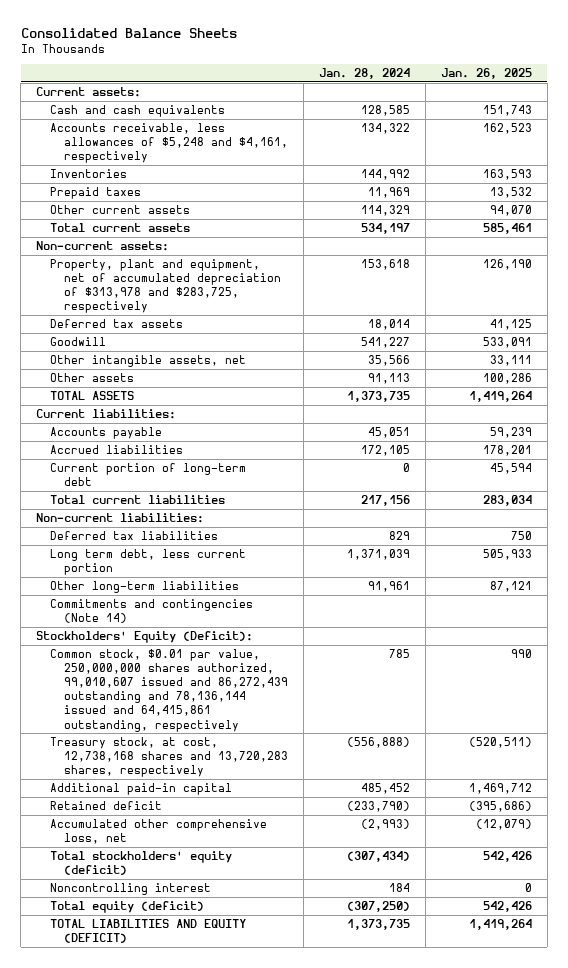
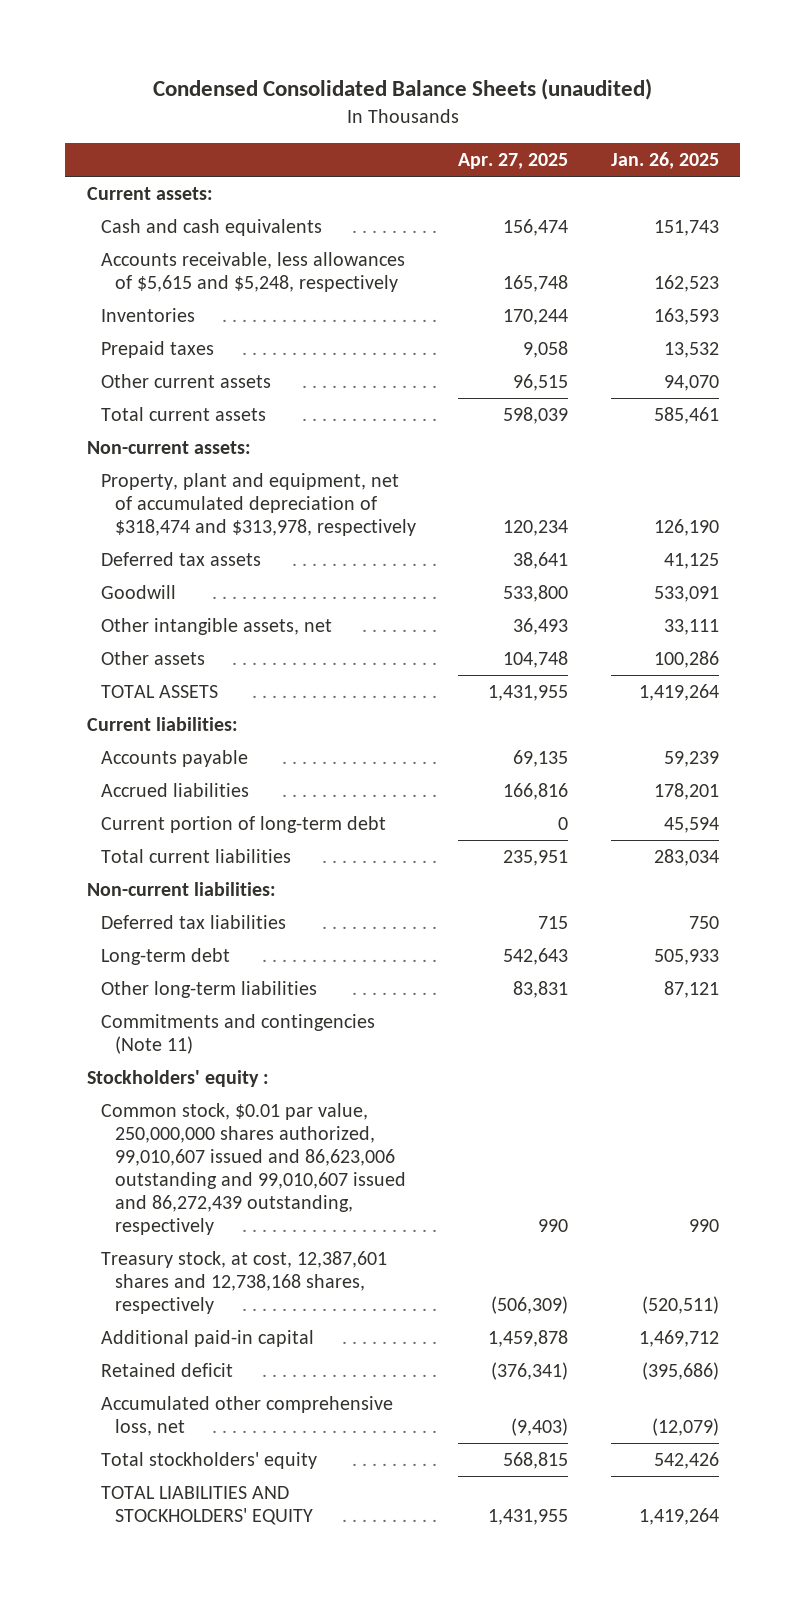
- Consolidated Balance Sheets
+ Condensed Consolidated Balance Sheets (unaudited)
- | Jan. 28, 2024 | Jan. 26, 2025
+ | Apr. 27, 2025 | Jan. 26, 2025
- Accounts receivable, less allowances of $5,248 and $4,161, respectively | 134,322 | 162,523
+ Accounts receivable, less allowances of $5,615 and $5,248, respectively | 165,748 | 162,523
- Property, plant and equipment, net of accumulated depreciation of $313,978 and $283,725, respectively | 153,618 | 126,190
+ Property, plant and equipment, net of accumulated depreciation of $318,474 and $313,978, respectively | 120,234 | 126,190
- Long term debt, less current portion | 1,371,039 | 505,933
+ Long-term debt | 542,643 | 505,933
- Commitments and contingencies (Note 14)
- Stockholders' Equity (Deficit):
- Common stock, $0.01 par value, 250,000,000 shares authorized, 99,010,607 issued and 86,272,439 outstanding and 78,136,144 issued and 64,415,861 outstanding, respectively | 785 | 990
- Treasury stock, at cost, 12,738,168 shares and 13,720,283 shares, respectively | (556,888) | (520,511)
+ Commitments and contingencies (Note 11)
+ Stockholders' equity :
+ Common stock, $0.01 par value, 250,000,000 shares authorized, 99,010,607 issued and 86,623,006 outstanding and 99,010,607 issued and 86,272,439 outstanding, respectively | 990 | 990
+ Treasury stock, at cost, 12,387,601 shares and 12,738,168 shares, respectively | (506,309) | (520,511)
- Total stockholders' equity (deficit) | (307,434) | 542,426
- Noncontrolling interest | 184 | 0
- Total equity (deficit) | (307,250) | 542,426
- TOTAL LIABILITIES AND EQUITY (DEFICIT) | 1,373,735 | 1,419,264
+ Total stockholders' equity | 568,815 | 542,426
+ TOTAL LIABILITIES AND STOCKHOLDERS' EQUITY | 1,431,955 | 1,419,264

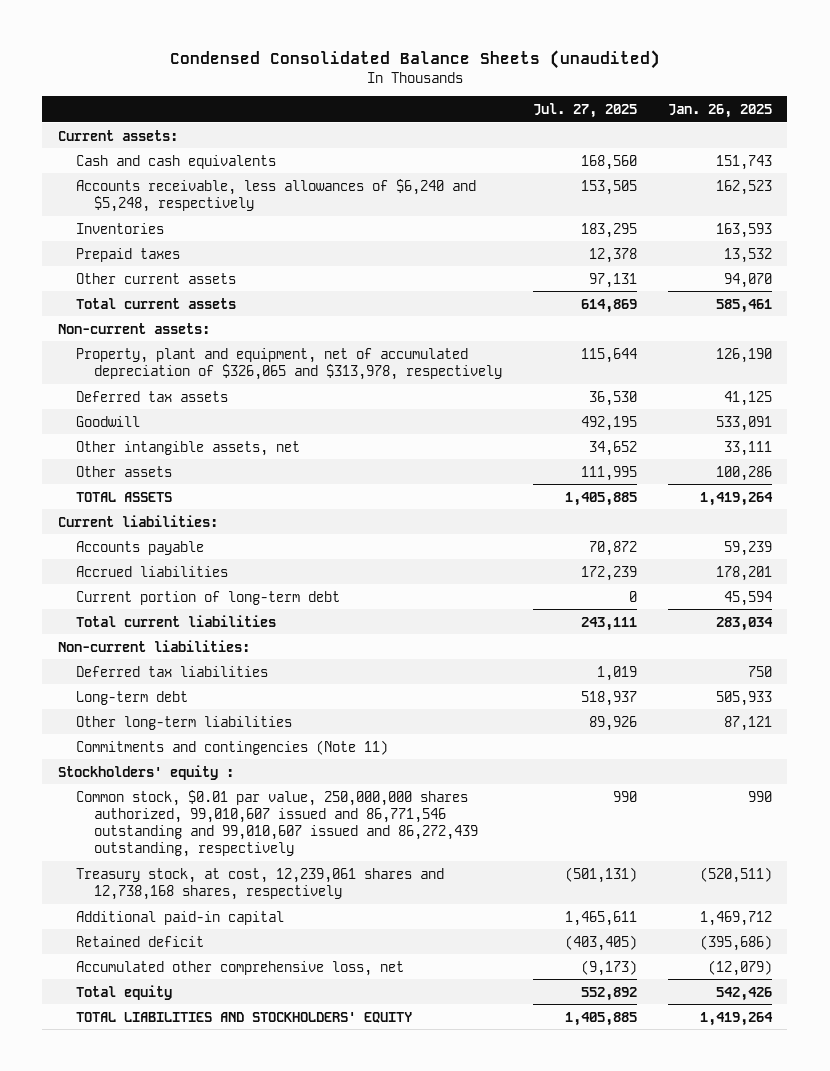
- | Apr. 27, 2025 | Jan. 26, 2025
+ | Jul. 27, 2025 | Jan. 26, 2025
- Accounts receivable, less allowances of $5,615 and $5,248, respectively | 165,748 | 162,523
+ Accounts receivable, less allowances of $6,240 and $5,248, respectively | 153,505 | 162,523
- Property, plant and equipment, net of accumulated depreciation of $318,474 and $313,978, respectively | 120,234 | 126,190
+ Property, plant and equipment, net of accumulated depreciation of $326,065 and $313,978, respectively | 115,644 | 126,190
- Common stock, $0.01 par value, 250,000,000 shares authorized, 99,010,607 issued and 86,623,006 outstanding and 99,010,607 issued and 86,272,439 outstanding, respectively | 990 | 990
- Treasury stock, at cost, 12,387,601 shares and 12,738,168 shares, respectively | (506,309) | (520,511)
+ Common stock, $0.01 par value, 250,000,000 shares authorized, 99,010,607 issued and 86,771,546 outstanding and 99,010,607 issued and 86,272,439 outstanding, respectively | 990 | 990
+ Treasury stock, at cost, 12,239,061 shares and 12,738,168 shares, respectively | (501,131) | (520,511)
- Total stockholders' equity | 568,815 | 542,426
+ Total equity | 552,892 | 542,426

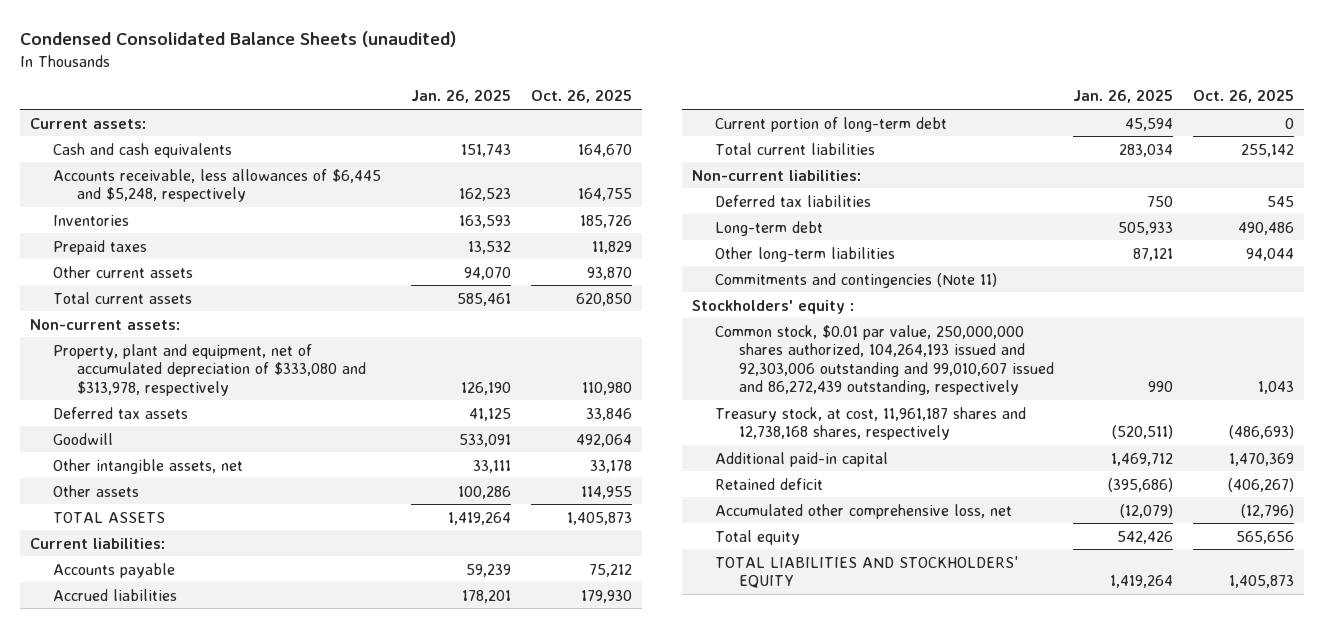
- | Jul. 27, 2025 | Jan. 26, 2025
+ | Jan. 26, 2025 | Oct. 26, 2025
- Accounts receivable, less allowances of $6,240 and $5,248, respectively | 153,505 | 162,523
+ Accounts receivable, less allowances of $6,445 and $5,248, respectively | 162,523 | 164,755
- Property, plant and equipment, net of accumulated depreciation of $326,065 and $313,978, respectively | 115,644 | 126,190
+ Property, plant and equipment, net of accumulated depreciation of $333,080 and $313,978, respectively | 126,190 | 110,980
- Common stock, $0.01 par value, 250,000,000 shares authorized, 99,010,607 issued and 86,771,546 outstanding and 99,010,607 issued and 86,272,439 outstanding, respectively | 990 | 990
- Treasury stock, at cost, 12,239,061 shares and 12,738,168 shares, respectively | (501,131) | (520,511)
+ Common stock, $0.01 par value, 250,000,000 shares authorized, 104,264,193 issued and 92,303,006 outstanding and 99,010,607 issued and 86,272,439 outstanding, respectively | 990 | 1,043
+ Treasury stock, at cost, 11,961,187 shares and 12,738,168 shares, respectively | (520,511) | (486,693)

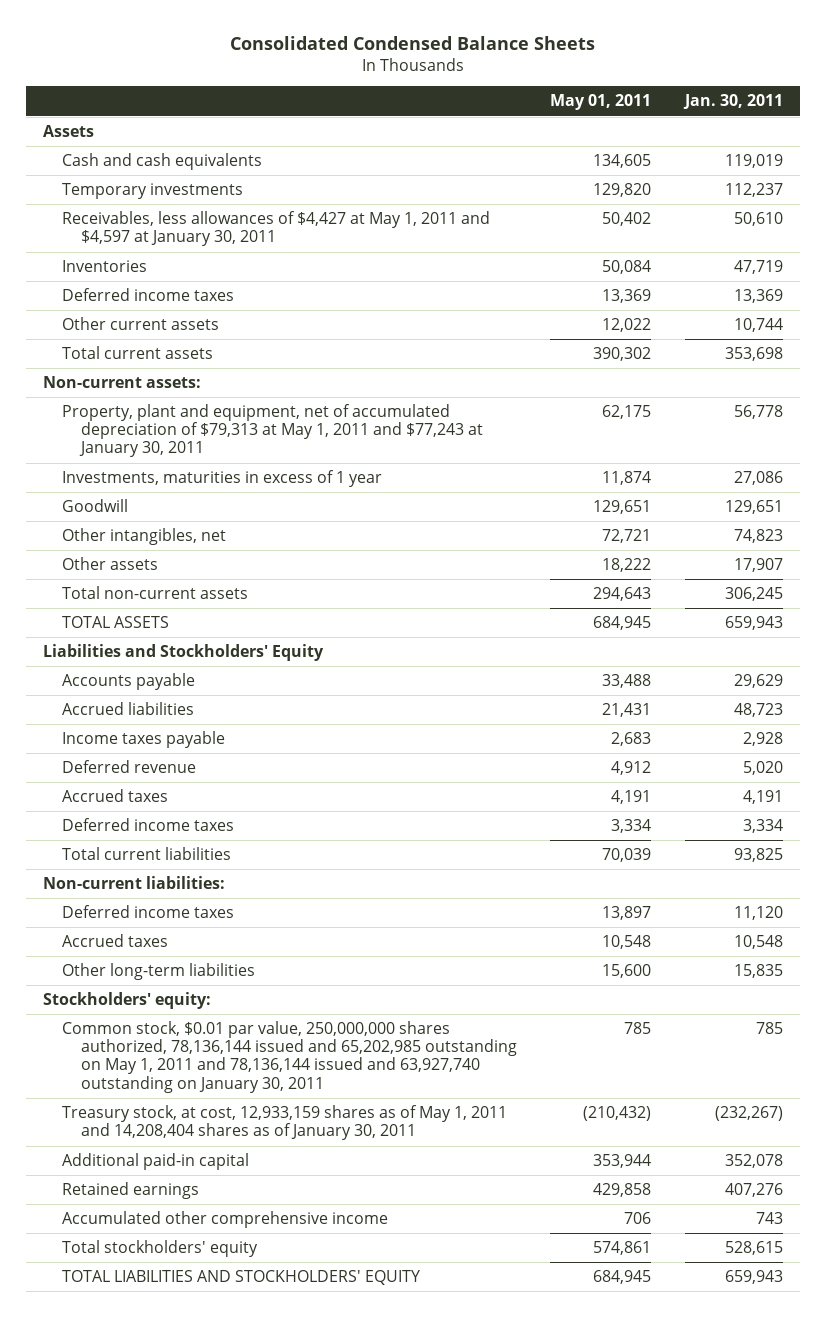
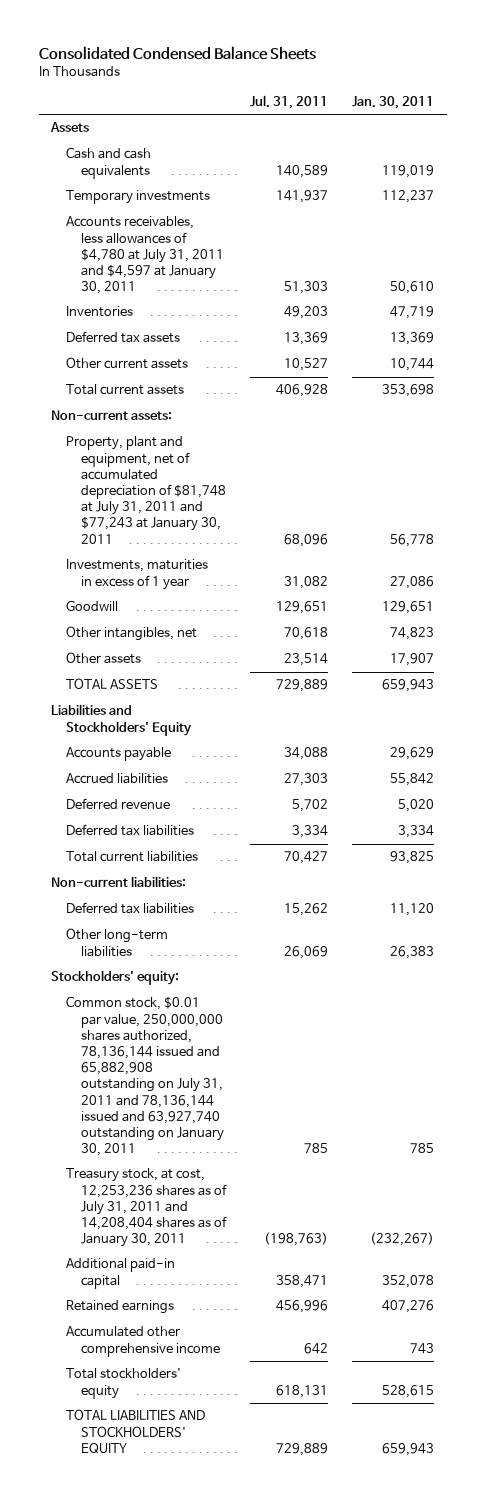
- | May 01, 2011 | Jan. 30, 2011
+ | Jul. 31, 2011 | Jan. 30, 2011
- Receivables, less allowances of $4,427 at May 1, 2011 and $4,597 at January 30, 2011 | 50,402 | 50,610
+ Accounts receivables, less allowances of $4,780 at July 31, 2011 and $4,597 at January 30, 2011 | 51,303 | 50,610
- Deferred income taxes | 13,369 | 13,369
+ Deferred tax assets | 13,369 | 13,369
- Property, plant and equipment, net of accumulated depreciation of $79,313 at May 1, 2011 and $77,243 at January 30, 2011 | 62,175 | 56,778
+ Property, plant and equipment, net of accumulated depreciation of $81,748 at July 31, 2011 and $77,243 at January 30, 2011 | 68,096 | 56,778
- Total non-current assets | 294,643 | 306,245
- Accrued liabilities | 21,431 | 48,723
- Income taxes payable | 2,683 | 2,928
+ Accrued liabilities | 27,303 | 55,842
- Accrued taxes | 4,191 | 4,191
- Deferred income taxes | 3,334 | 3,334
+ Deferred tax liabilities | 3,334 | 3,334
- Deferred income taxes | 13,897 | 11,120
- Accrued taxes | 10,548 | 10,548
- Other long-term liabilities | 15,600 | 15,835
+ Deferred tax liabilities | 15,262 | 11,120
+ Other long-term liabilities | 26,069 | 26,383
- Common stock, $0.01 par value, 250,000,000 shares authorized, 78,136,144 issued and 65,202,985 outstanding on May 1, 2011 and 78,136,144 issued and 63,927,740 outstanding on January 30, 2011 | 785 | 785
- Treasury stock, at cost, 12,933,159 shares as of May 1, 2011 and 14,208,404 shares as of January 30, 2011 | (210,432) | (232,267)
+ Common stock, $0.01 par value, 250,000,000 shares authorized, 78,136,144 issued and 65,882,908 outstanding on July 31, 2011 and 78,136,144 issued and 63,927,740 outstanding on January 30, 2011 | 785 | 785
+ Treasury stock, at cost, 12,253,236 shares as of July 31, 2011 and 14,208,404 shares as of January 30, 2011 | (198,763) | (232,267)

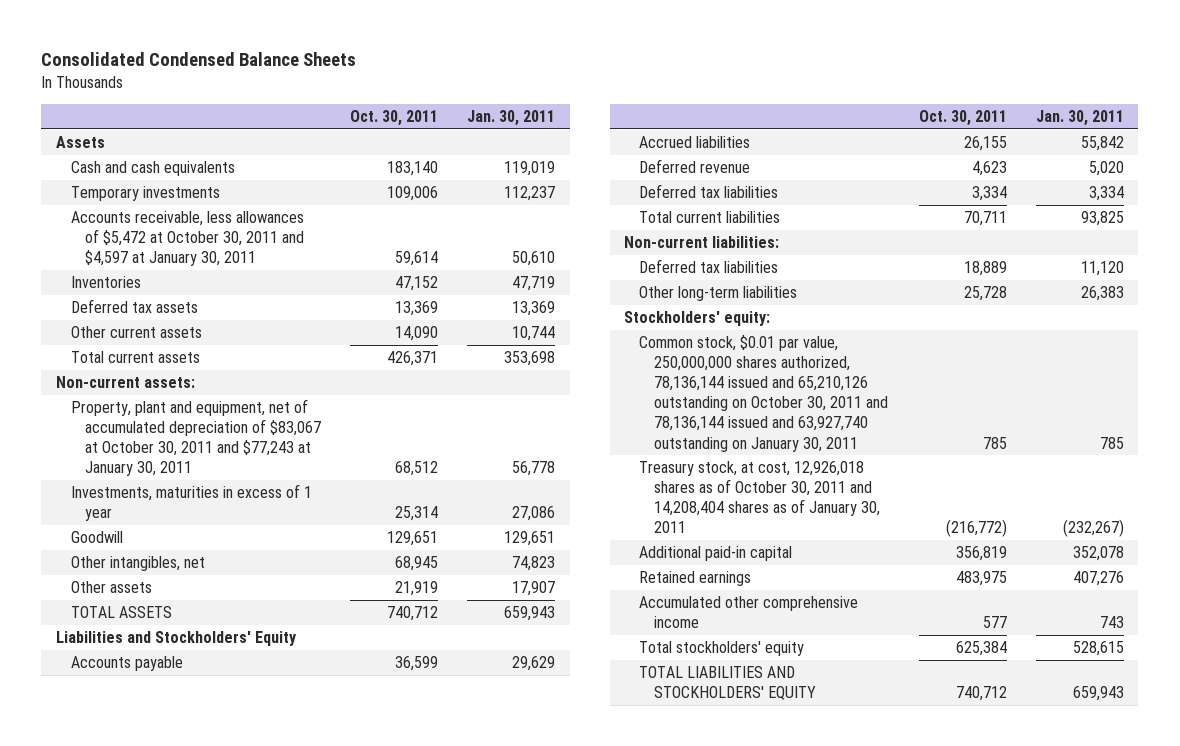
- | Jul. 31, 2011 | Jan. 30, 2011
+ | Oct. 30, 2011 | Jan. 30, 2011
- Accounts receivables, less allowances of $4,780 at July 31, 2011 and $4,597 at January 30, 2011 | 51,303 | 50,610
+ Accounts receivable, less allowances of $5,472 at October 30, 2011 and $4,597 at January 30, 2011 | 59,614 | 50,610
- Property, plant and equipment, net of accumulated depreciation of $81,748 at July 31, 2011 and $77,243 at January 30, 2011 | 68,096 | 56,778
+ Property, plant and equipment, net of accumulated depreciation of $83,067 at October 30, 2011 and $77,243 at January 30, 2011 | 68,512 | 56,778
- Common stock, $0.01 par value, 250,000,000 shares authorized, 78,136,144 issued and 65,882,908 outstanding on July 31, 2011 and 78,136,144 issued and 63,927,740 outstanding on January 30, 2011 | 785 | 785
- Treasury stock, at cost, 12,253,236 shares as of July 31, 2011 and 14,208,404 shares as of January 30, 2011 | (198,763) | (232,267)
+ Common stock, $0.01 par value, 250,000,000 shares authorized, 78,136,144 issued and 65,210,126 outstanding on October 30, 2011 and 78,136,144 issued and 63,927,740 outstanding on January 30, 2011 | 785 | 785
+ Treasury stock, at cost, 12,926,018 shares as of October 30, 2011 and 14,208,404 shares as of January 30, 2011 | (216,772) | (232,267)

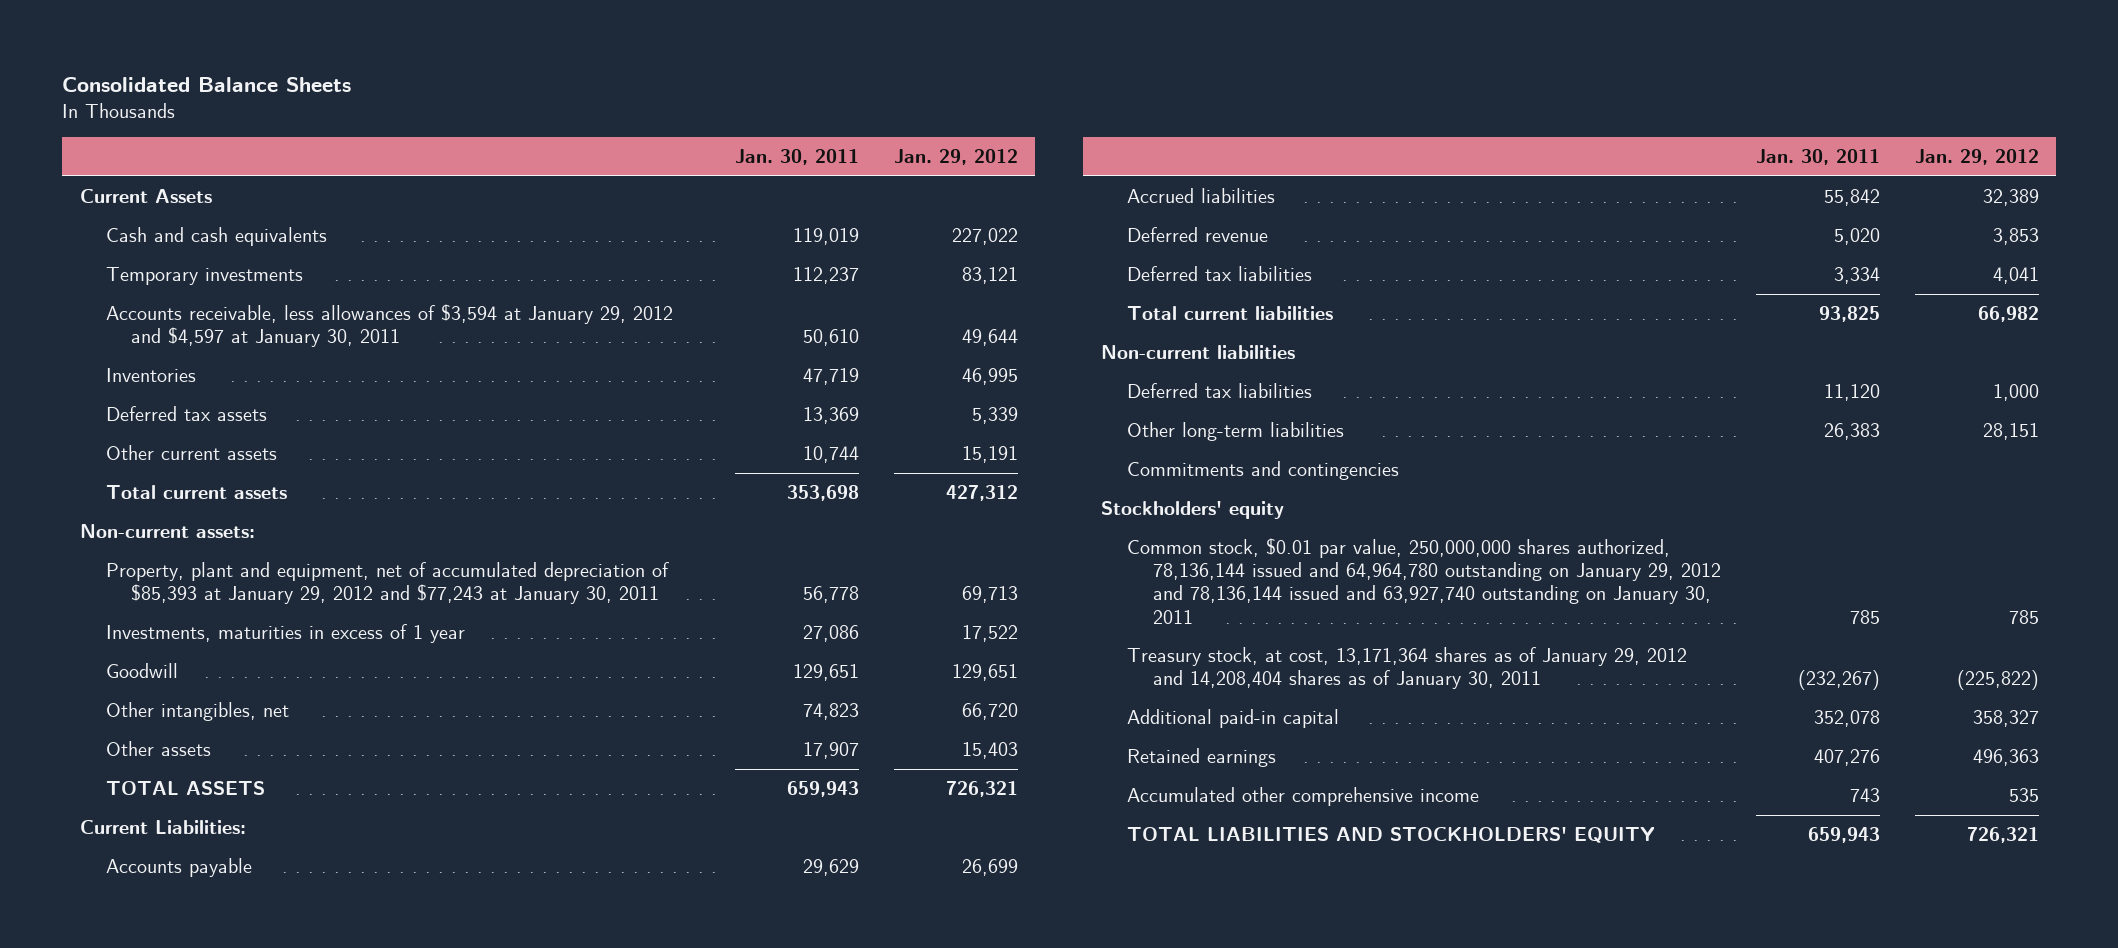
- Consolidated Condensed Balance Sheets
+ Consolidated Balance Sheets
- | Oct. 30, 2011 | Jan. 30, 2011
+ | Jan. 30, 2011 | Jan. 29, 2012
- Assets
+ Current Assets
- Accounts receivable, less allowances of $5,472 at October 30, 2011 and $4,597 at January 30, 2011 | 59,614 | 50,610
+ Accounts receivable, less allowances of $3,594 at January 29, 2012 and $4,597 at January 30, 2011 | 50,610 | 49,644
- Property, plant and equipment, net of accumulated depreciation of $83,067 at October 30, 2011 and $77,243 at January 30, 2011 | 68,512 | 56,778
+ Property, plant and equipment, net of accumulated depreciation of $85,393 at January 29, 2012 and $77,243 at January 30, 2011 | 56,778 | 69,713
- Liabilities and Stockholders' Equity
+ Current Liabilities:
- Non-current liabilities:
+ Non-current liabilities
- Stockholders' equity:
- Common stock, $0.01 par value, 250,000,000 shares authorized, 78,136,144 issued and 65,210,126 outstanding on October 30, 2011 and 78,136,144 issued and 63,927,740 outstanding on January 30, 2011 | 785 | 785
- Treasury stock, at cost, 12,926,018 shares as of October 30, 2011 and 14,208,404 shares as of January 30, 2011 | (216,772) | (232,267)
+ Commitments and contingencies
+ Stockholders' equity
+ Common stock, $0.01 par value, 250,000,000 shares authorized, 78,136,144 issued and 64,964,780 outstanding on January 29, 2012 and 78,136,144 issued and 63,927,740 outstanding on January 30, 2011 | 785 | 785
+ Treasury stock, at cost, 13,171,364 shares as of January 29, 2012 and 14,208,404 shares as of January 30, 2011 | (232,267) | (225,822)
- Total stockholders' equity | 625,384 | 528,615

